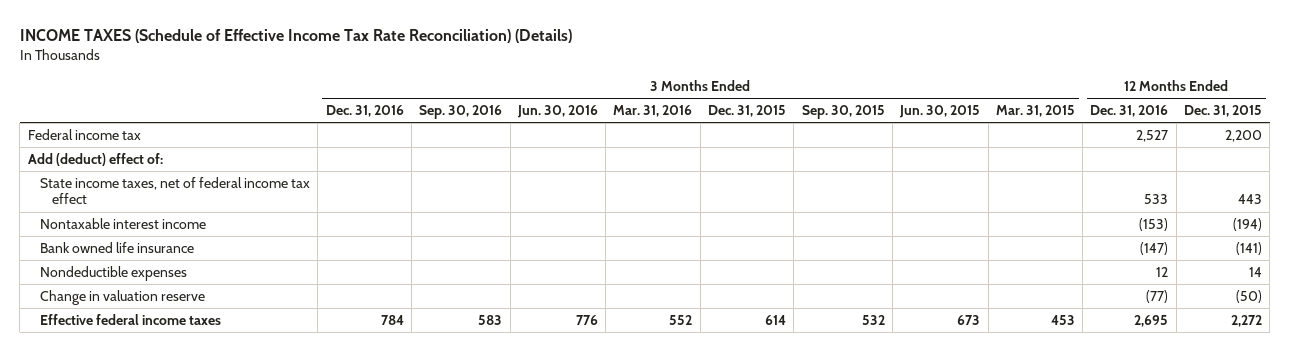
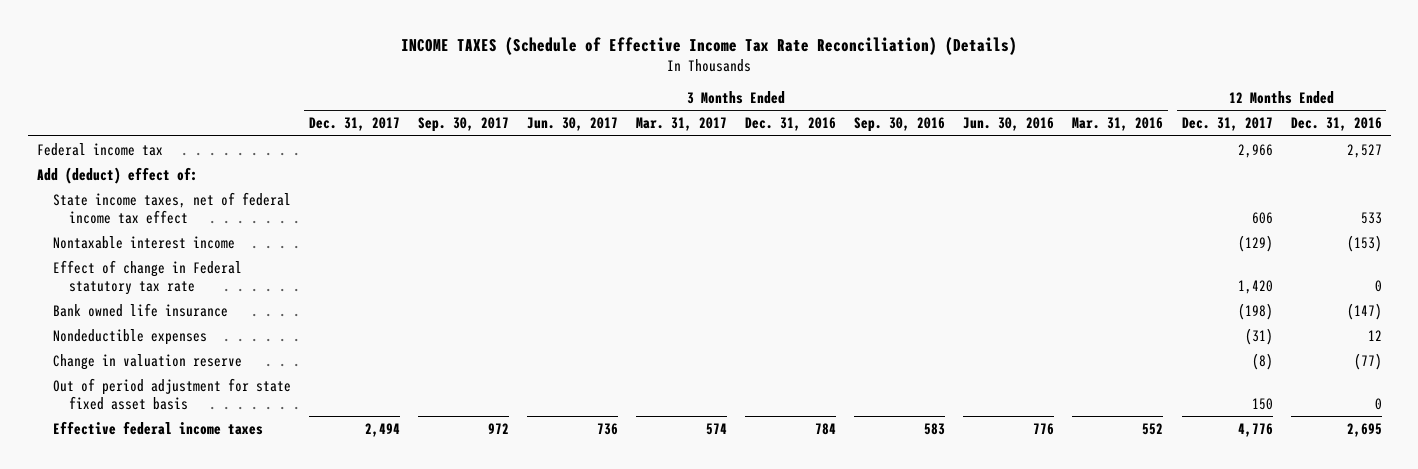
- | 3 Months Ended Dec. 31, 2016 | 3 Months Ended Sep. 30, 2016 | 3 Months Ended Jun. 30, 2016 | 3 Months Ended Mar. 31, 2016 | 3 Months Ended Dec. 31, 2015 | 3 Months Ended Sep. 30, 2015 | 3 Months Ended Jun. 30, 2015 | 3 Months Ended Mar. 31, 2015 | 12 Months Ended Dec. 31, 2016 | 12 Months Ended Dec. 31, 2015
+ | 3 Months Ended Dec. 31, 2017 | 3 Months Ended Sep. 30, 2017 | 3 Months Ended Jun. 30, 2017 | 3 Months Ended Mar. 31, 2017 | 3 Months Ended Dec. 31, 2016 | 3 Months Ended Sep. 30, 2016 | 3 Months Ended Jun. 30, 2016 | 3 Months Ended Mar. 31, 2016 | 12 Months Ended Dec. 31, 2017 | 12 Months Ended Dec. 31, 2016
+ Effect of change in Federal statutory tax rate | | | | | | | | | 1,420 | 0
+ Out of period adjustment for state fixed asset basis | | | | | | | | | 150 | 0

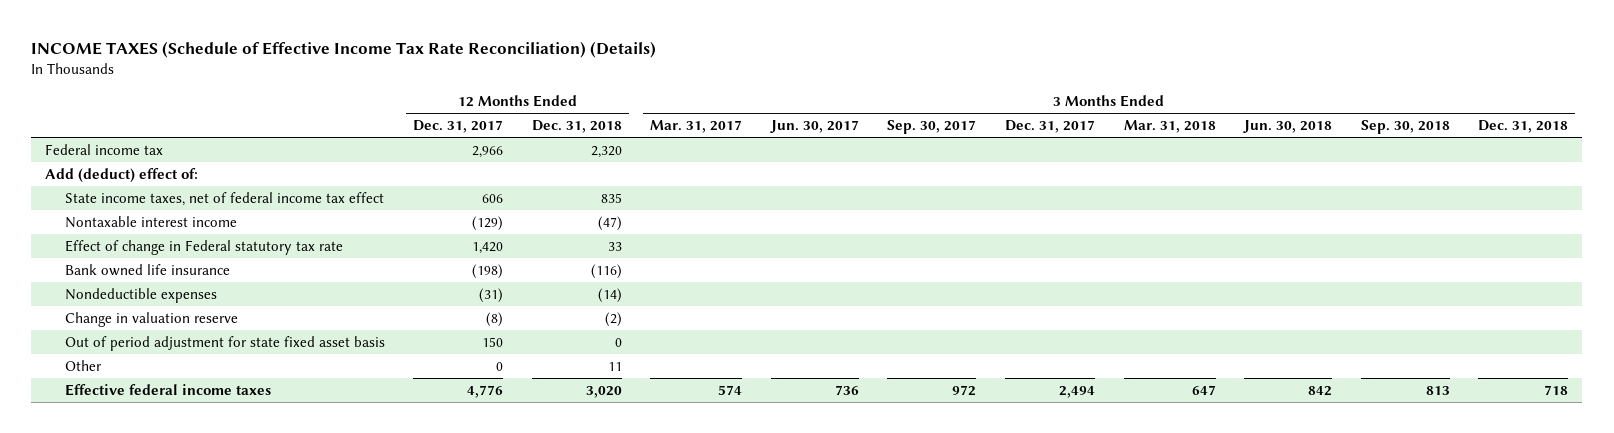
- | 3 Months Ended Dec. 31, 2017 | 3 Months Ended Sep. 30, 2017 | 3 Months Ended Jun. 30, 2017 | 3 Months Ended Mar. 31, 2017 | 3 Months Ended Dec. 31, 2016 | 3 Months Ended Sep. 30, 2016 | 3 Months Ended Jun. 30, 2016 | 3 Months Ended Mar. 31, 2016 | 12 Months Ended Dec. 31, 2017 | 12 Months Ended Dec. 31, 2016
+ | 12 Months Ended Dec. 31, 2017 | 12 Months Ended Dec. 31, 2018 | 3 Months Ended Mar. 31, 2017 | 3 Months Ended Jun. 30, 2017 | 3 Months Ended Sep. 30, 2017 | 3 Months Ended Dec. 31, 2017 | 3 Months Ended Mar. 31, 2018 | 3 Months Ended Jun. 30, 2018 | 3 Months Ended Sep. 30, 2018 | 3 Months Ended Dec. 31, 2018
+ Other | 0 | 11 | | | | | | | |

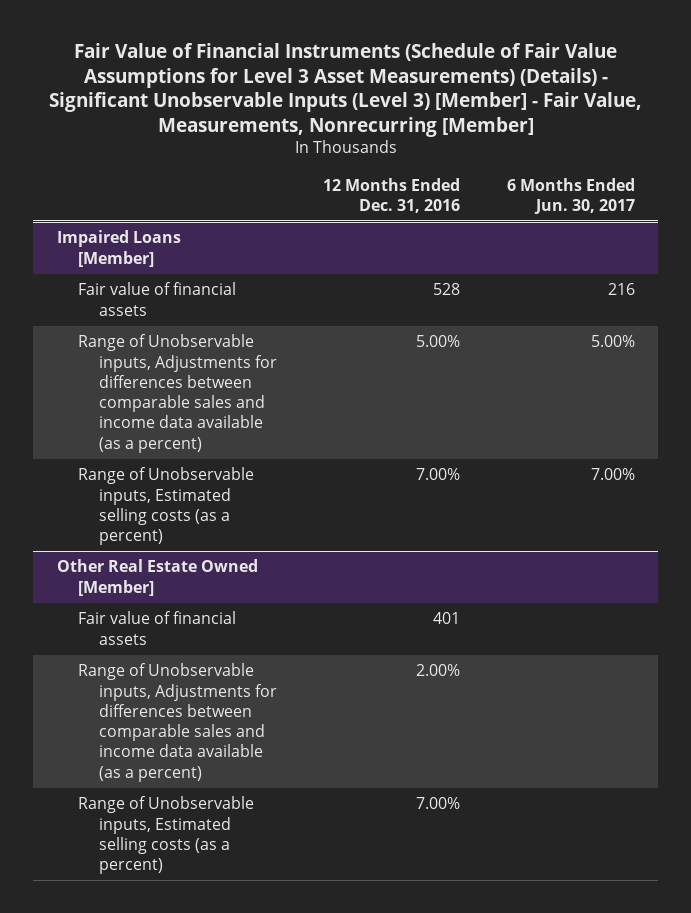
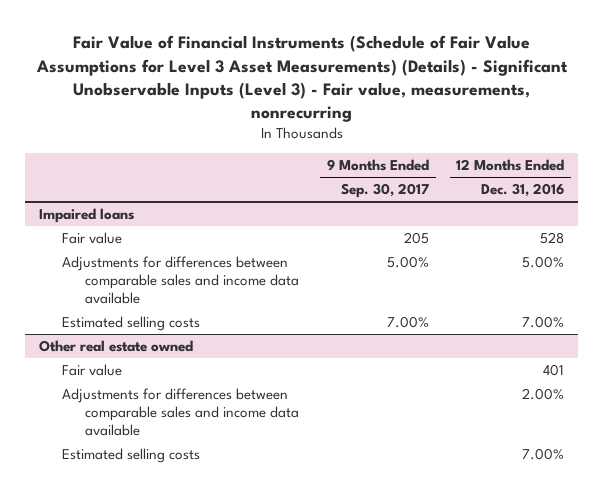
- Fair Value of Financial Instruments (Schedule of Fair Value Assumptions for Level 3 Asset Measurements) (Details) - Significant Unobservable Inputs (Level 3) [Member] - Fair Value, Measurements, Nonrecurring [Member]
+ Fair Value of Financial Instruments (Schedule of Fair Value Assumptions for Level 3 Asset Measurements) (Details) - Significant Unobservable Inputs (Level 3) - Fair value, measurements, nonrecurring
- | 12 Months Ended Dec. 31, 2016 | 6 Months Ended Jun. 30, 2017
+ | 9 Months Ended Sep. 30, 2017 | 12 Months Ended Dec. 31, 2016
- Impaired Loans [Member]
- Fair value of financial assets | 528 | 216
- Range of Unobservable inputs, Adjustments for differences between comparable sales and income data available (as a percent) | 5.00% | 5.00%
- Range of Unobservable inputs, Estimated selling costs (as a percent) | 7.00% | 7.00%
- Other Real Estate Owned [Member]
- Fair value of financial assets | 401 |
- Range of Unobservable inputs, Adjustments for differences between comparable sales and income data available (as a percent) | 2.00% |
- Range of Unobservable inputs, Estimated selling costs (as a percent) | 7.00% |
+ Impaired loans
+ Fair value | 205 | 528
+ Adjustments for differences between comparable sales and income data available | 5.00% | 5.00%
+ Estimated selling costs | 7.00% | 7.00%
+ Other real estate owned
+ Fair value | | 401
+ Adjustments for differences between comparable sales and income data available | | 2.00%
+ Estimated selling costs | | 7.00%

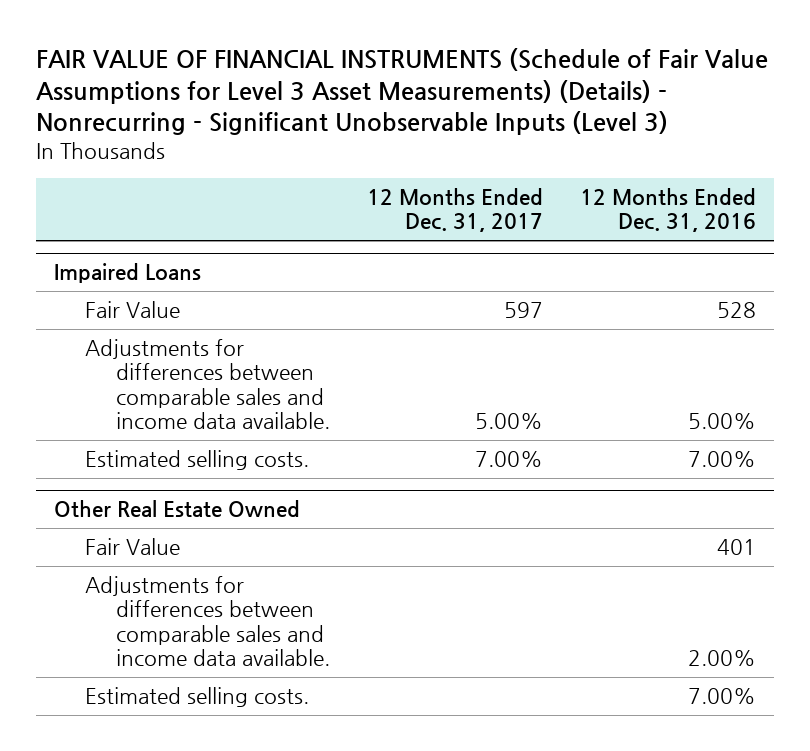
- Fair Value of Financial Instruments (Schedule of Fair Value Assumptions for Level 3 Asset Measurements) (Details) - Significant Unobservable Inputs (Level 3) - Fair value, measurements, nonrecurring
+ FAIR VALUE OF FINANCIAL INSTRUMENTS (Schedule of Fair Value Assumptions for Level 3 Asset Measurements) (Details) - Nonrecurring - Significant Unobservable Inputs (Level 3)
- | 9 Months Ended Sep. 30, 2017 | 12 Months Ended Dec. 31, 2016
+ | 12 Months Ended Dec. 31, 2017 | 12 Months Ended Dec. 31, 2016
- Impaired loans
- Fair value | 205 | 528
- Adjustments for differences between comparable sales and income data available | 5.00% | 5.00%
- Estimated selling costs | 7.00% | 7.00%
- Other real estate owned
- Fair value | | 401
- Adjustments for differences between comparable sales and income data available | | 2.00%
- Estimated selling costs | | 7.00%
+ Impaired Loans
+ Fair Value | 597 | 528
+ Adjustments for differences between comparable sales and income data available. | 5.00% | 5.00%
+ Estimated selling costs. | 7.00% | 7.00%
+ Other Real Estate Owned
+ Fair Value | | 401
+ Adjustments for differences between comparable sales and income data available. | | 2.00%
+ Estimated selling costs. | | 7.00%

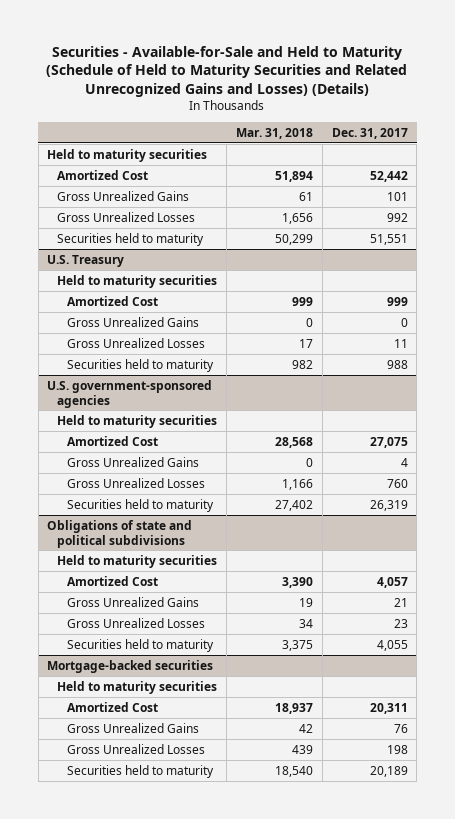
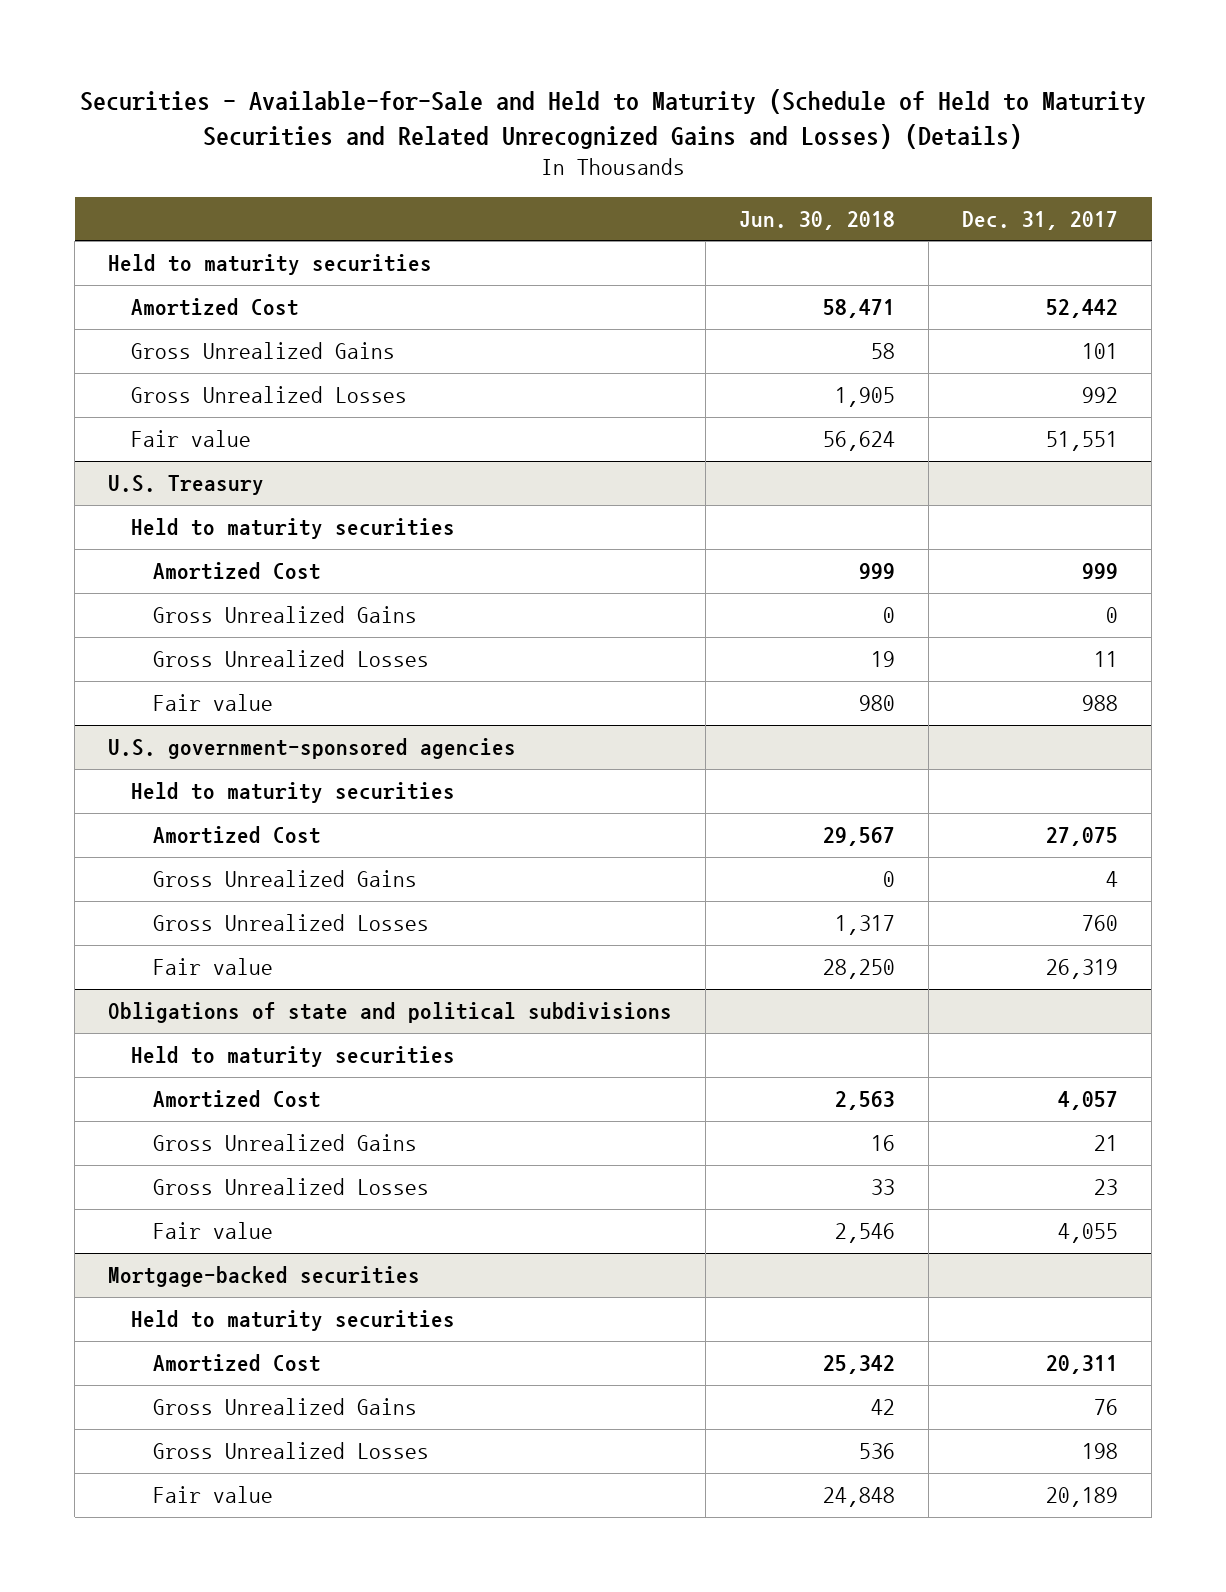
- | Mar. 31, 2018 | Dec. 31, 2017
+ | Jun. 30, 2018 | Dec. 31, 2017
- Securities held to maturity | 50,299 | 51,551
+ Fair value | 56,624 | 51,551
@ U.S. Treasury
- Securities held to maturity | 982 | 988
+ Fair value | 980 | 988
@ U.S. government-sponsored agencies
- Securities held to maturity | 27,402 | 26,319
+ Fair value | 28,250 | 26,319
@ Obligations of state and political subdivisions
- Securities held to maturity | 3,375 | 4,055
+ Fair value | 2,546 | 4,055
@ Mortgage-backed securities
- Securities held to maturity | 18,540 | 20,189
+ Fair value | 24,848 | 20,189

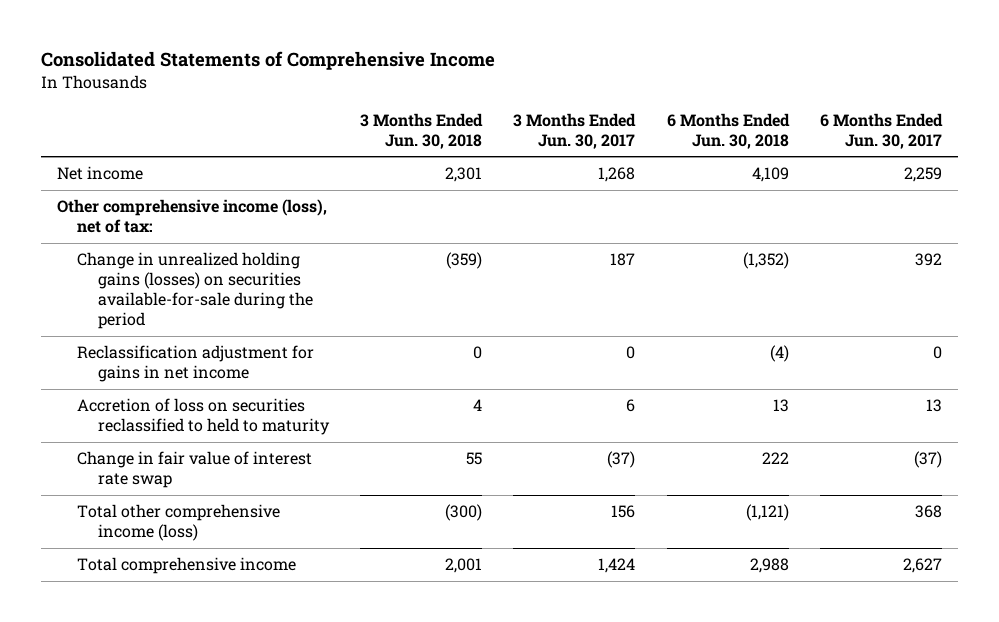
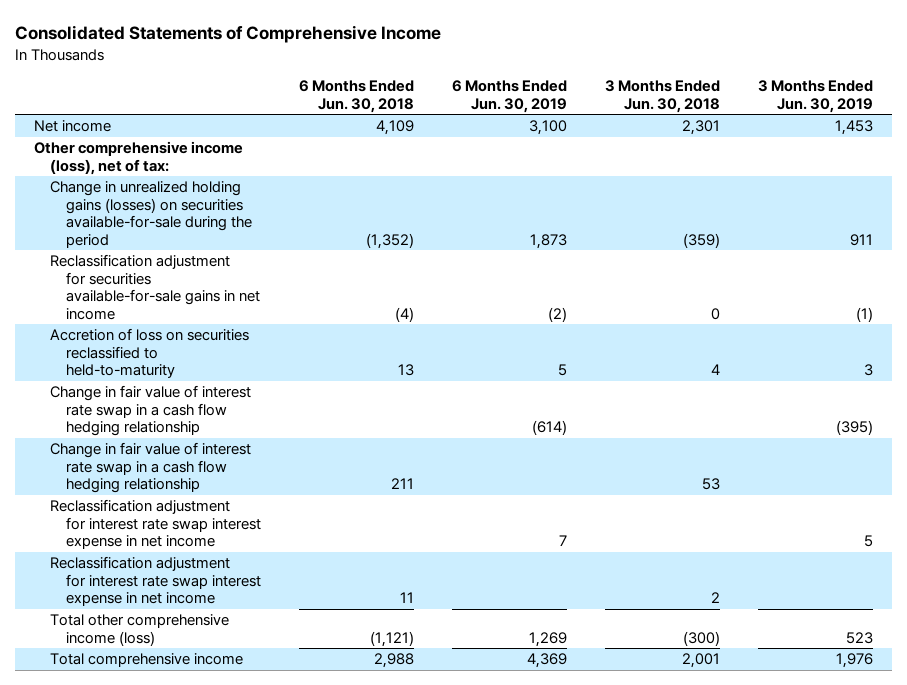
- | 3 Months Ended Jun. 30, 2018 | 3 Months Ended Jun. 30, 2017 | 6 Months Ended Jun. 30, 2018 | 6 Months Ended Jun. 30, 2017
+ | 6 Months Ended Jun. 30, 2018 | 6 Months Ended Jun. 30, 2019 | 3 Months Ended Jun. 30, 2018 | 3 Months Ended Jun. 30, 2019
- Reclassification adjustment for gains in net income | 0 | 0 | (4) | 0
- Accretion of loss on securities reclassified to held to maturity | 4 | 6 | 13 | 13
- Change in fair value of interest rate swap | 55 | (37) | 222 | (37)
+ Reclassification adjustment for securities available-for-sale gains in net income | (4) | (2) | 0 | (1)
+ Accretion of loss on securities reclassified to held-to-maturity | 13 | 5 | 4 | 3
+ Change in fair value of interest rate swap in a cash flow hedging relationship | | (614) | | (395)
+ Change in fair value of interest rate swap in a cash flow hedging relationship | 211 | | 53 |
+ Reclassification adjustment for interest rate swap interest expense in net income | | 7 | | 5
+ Reclassification adjustment for interest rate swap interest expense in net income | 11 | | 2 |

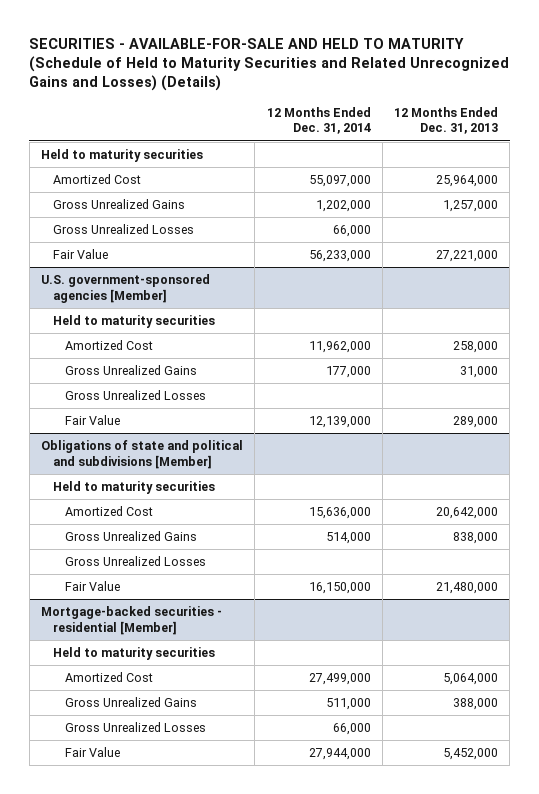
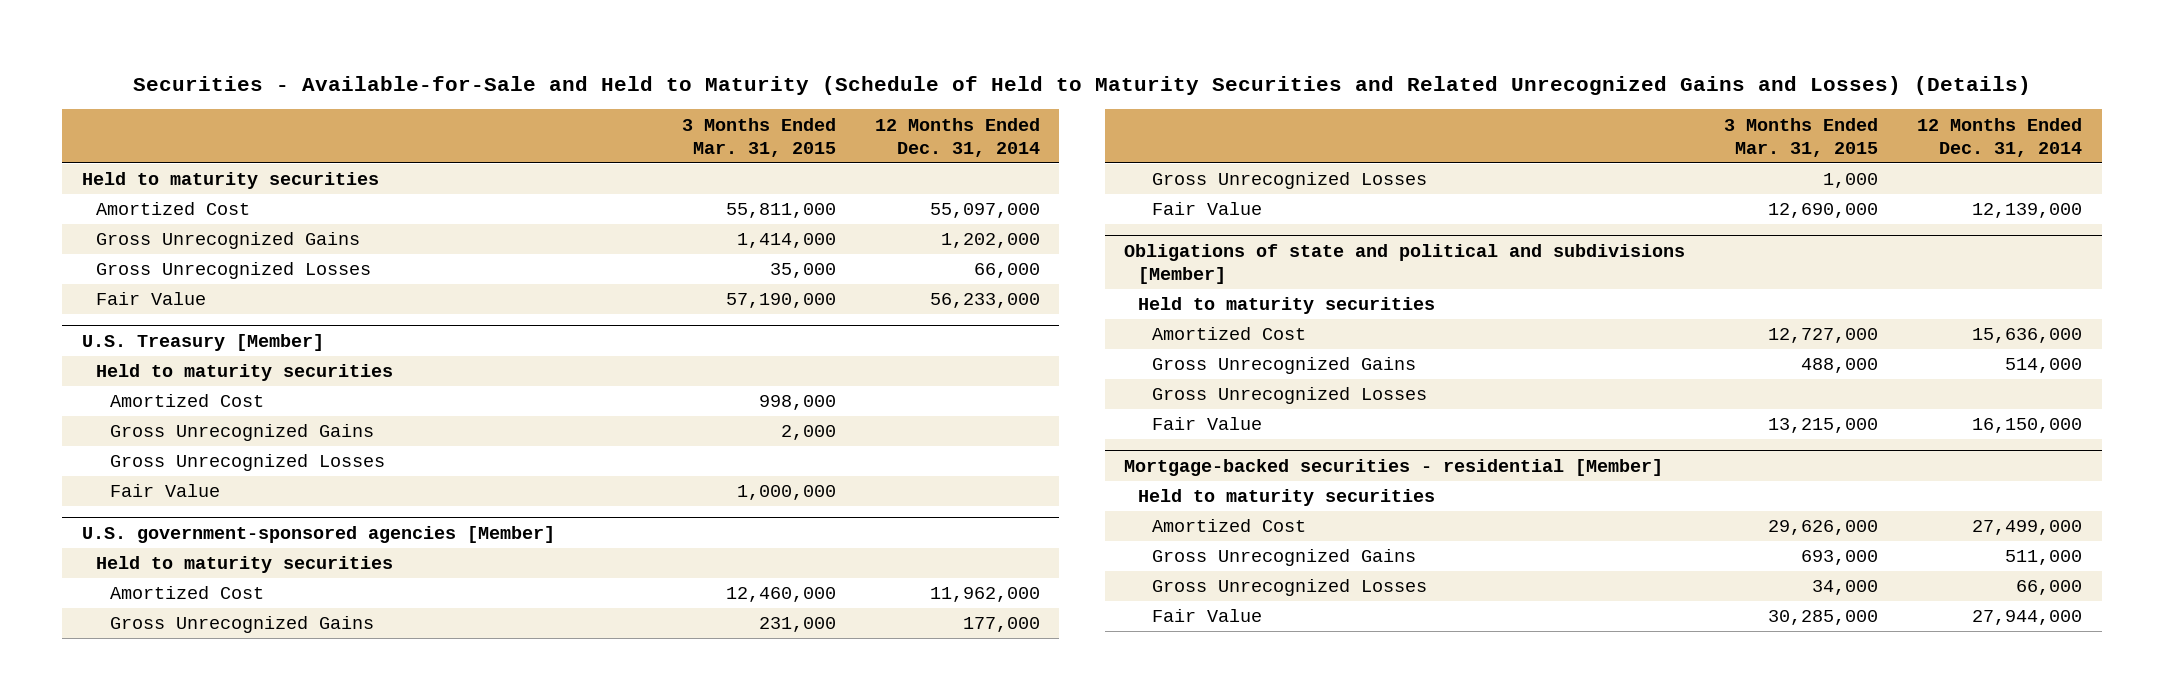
- SECURITIES - AVAILABLE-FOR-SALE AND HELD TO MATURITY (Schedule of Held to Maturity Securities and Related Unrecognized Gains and Losses) (Details)
+ Securities - Available-for-Sale and Held to Maturity (Schedule of Held to Maturity Securities and Related Unrecognized Gains and Losses) (Details)
- | 12 Months Ended Dec. 31, 2014 | 12 Months Ended Dec. 31, 2013
+ | 3 Months Ended Mar. 31, 2015 | 12 Months Ended Dec. 31, 2014
- Gross Unrealized Gains | 1,202,000 | 1,257,000
- Gross Unrealized Losses | 66,000 |
+ Gross Unrecognized Gains | 1,414,000 | 1,202,000
+ Gross Unrecognized Losses | 35,000 | 66,000
+ U.S. Treasury [Member]
+ Held to maturity securities
+ Amortized Cost | 998,000 |
+ Gross Unrecognized Gains | 2,000 |
+ Gross Unrecognized Losses
+ Fair Value | 1,000,000 |
@ U.S. government-sponsored agencies [Member]
- Gross Unrealized Gains | 177,000 | 31,000
- Gross Unrealized Losses
+ Gross Unrecognized Gains | 231,000 | 177,000
+ Gross Unrecognized Losses | 1,000 |
@ Obligations of state and political and subdivisions [Member]
- Gross Unrealized Gains | 514,000 | 838,000
- Gross Unrealized Losses
+ Gross Unrecognized Gains | 488,000 | 514,000
+ Gross Unrecognized Losses
@ Mortgage-backed securities - residential [Member]
- Gross Unrealized Gains | 511,000 | 388,000
- Gross Unrealized Losses | 66,000 |
+ Gross Unrecognized Gains | 693,000 | 511,000
+ Gross Unrecognized Losses | 34,000 | 66,000

